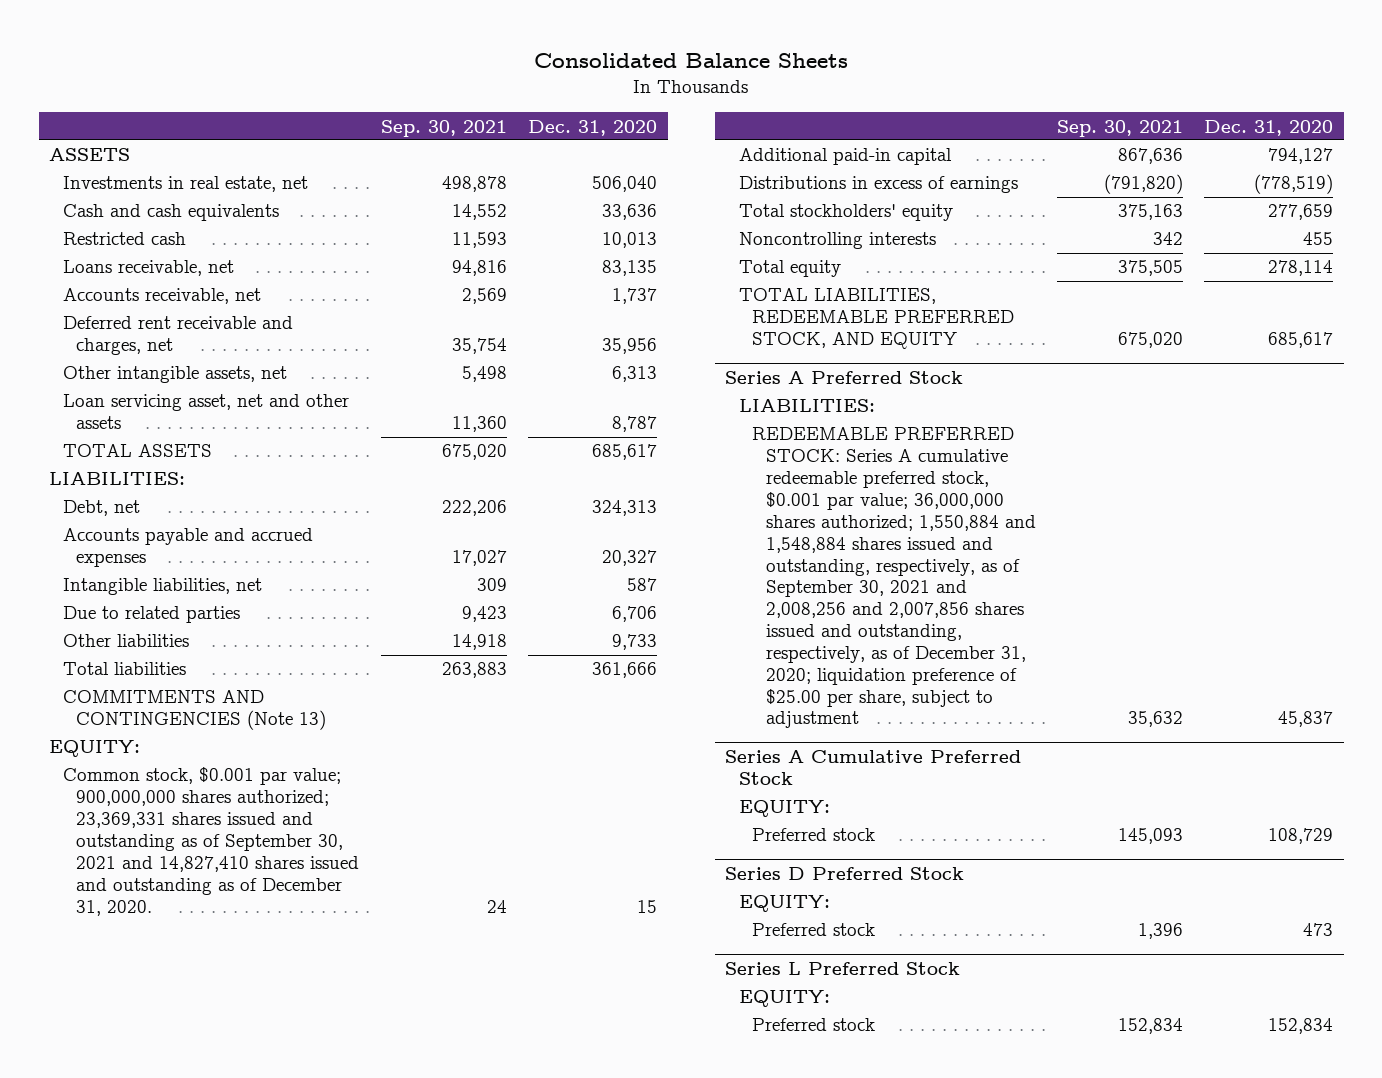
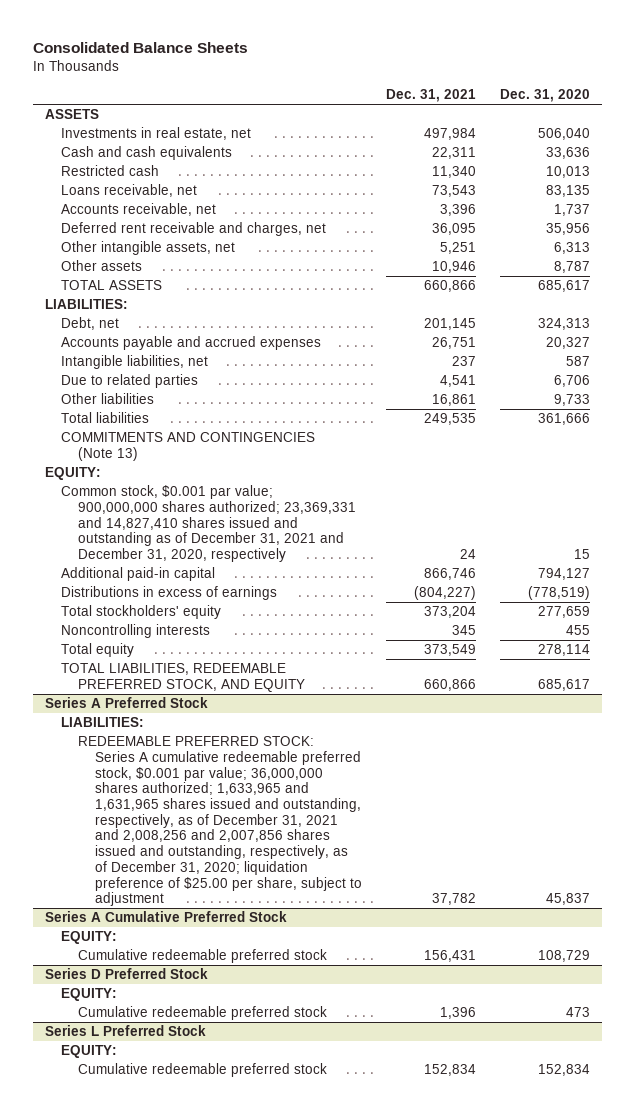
- | Sep. 30, 2021 | Dec. 31, 2020
+ | Dec. 31, 2021 | Dec. 31, 2020
- Loan servicing asset, net and other assets | 11,360 | 8,787
+ Other assets | 10,946 | 8,787
- Common stock, $0.001 par value; 900,000,000 shares authorized; 23,369,331 shares issued and outstanding as of September 30, 2021 and 14,827,410 shares issued and outstanding as of December 31, 2020. | 24 | 15
+ Common stock, $0.001 par value; 900,000,000 shares authorized; 23,369,331 and 14,827,410 shares issued and outstanding as of December 31, 2021 and December 31, 2020, respectively | 24 | 15
@ Series A Preferred Stock
- REDEEMABLE PREFERRED STOCK: Series A cumulative redeemable preferred stock, $0.001 par value; 36,000,000 shares authorized; 1,550,884 and 1,548,884 shares issued and outstanding, respectively, as of September 30, 2021 and 2,008,256 and 2,007,856 shares issued and outstanding, respectively, as of December 31, 2020; liquidation preference of $25.00 per share, subject to adjustment | 35,632 | 45,837
+ REDEEMABLE PREFERRED STOCK: Series A cumulative redeemable preferred stock, $0.001 par value; 36,000,000 shares authorized; 1,633,965 and 1,631,965 shares issued and outstanding, respectively, as of December 31, 2021 and 2,008,256 and 2,007,856 shares issued and outstanding, respectively, as of December 31, 2020; liquidation preference of $25.00 per share, subject to adjustment | 37,782 | 45,837
@ Series A Cumulative Preferred Stock
- Preferred stock | 145,093 | 108,729
+ Cumulative redeemable preferred stock | 156,431 | 108,729
@ Series D Preferred Stock
- Preferred stock | 1,396 | 473
+ Cumulative redeemable preferred stock | 1,396 | 473
@ Series L Preferred Stock
- Preferred stock | 152,834 | 152,834
+ Cumulative redeemable preferred stock | 152,834 | 152,834

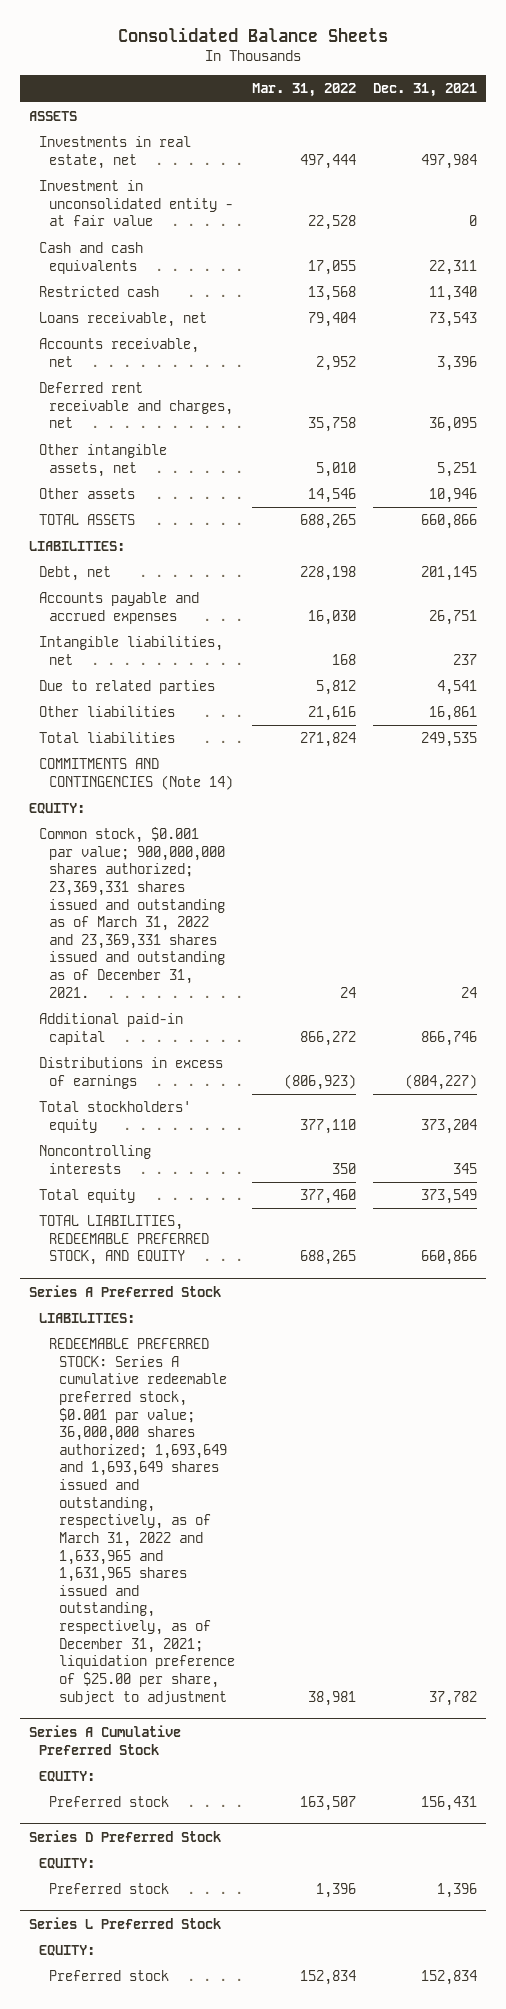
- | Dec. 31, 2021 | Dec. 31, 2020
+ | Mar. 31, 2022 | Dec. 31, 2021
+ Investment in unconsolidated entity - at fair value | 22,528 | 0
- COMMITMENTS AND CONTINGENCIES (Note 13)
+ COMMITMENTS AND CONTINGENCIES (Note 14)
- Common stock, $0.001 par value; 900,000,000 shares authorized; 23,369,331 and 14,827,410 shares issued and outstanding as of December 31, 2021 and December 31, 2020, respectively | 24 | 15
+ Common stock, $0.001 par value; 900,000,000 shares authorized; 23,369,331 shares issued and outstanding as of March 31, 2022 and 23,369,331 shares issued and outstanding as of December 31, 2021. | 24 | 24
@ Series A Preferred Stock
- REDEEMABLE PREFERRED STOCK: Series A cumulative redeemable preferred stock, $0.001 par value; 36,000,000 shares authorized; 1,633,965 and 1,631,965 shares issued and outstanding, respectively, as of December 31, 2021 and 2,008,256 and 2,007,856 shares issued and outstanding, respectively, as of December 31, 2020; liquidation preference of $25.00 per share, subject to adjustment | 37,782 | 45,837
+ REDEEMABLE PREFERRED STOCK: Series A cumulative redeemable preferred stock, $0.001 par value; 36,000,000 shares authorized; 1,693,649 and 1,693,649 shares issued and outstanding, respectively, as of March 31, 2022 and 1,633,965 and 1,631,965 shares issued and outstanding, respectively, as of December 31, 2021; liquidation preference of $25.00 per share, subject to adjustment | 38,981 | 37,782
@ Series A Cumulative Preferred Stock
- Cumulative redeemable preferred stock | 156,431 | 108,729
+ Preferred stock | 163,507 | 156,431
@ Series D Preferred Stock
- Cumulative redeemable preferred stock | 1,396 | 473
+ Preferred stock | 1,396 | 1,396
@ Series L Preferred Stock
- Cumulative redeemable preferred stock | 152,834 | 152,834
+ Preferred stock | 152,834 | 152,834

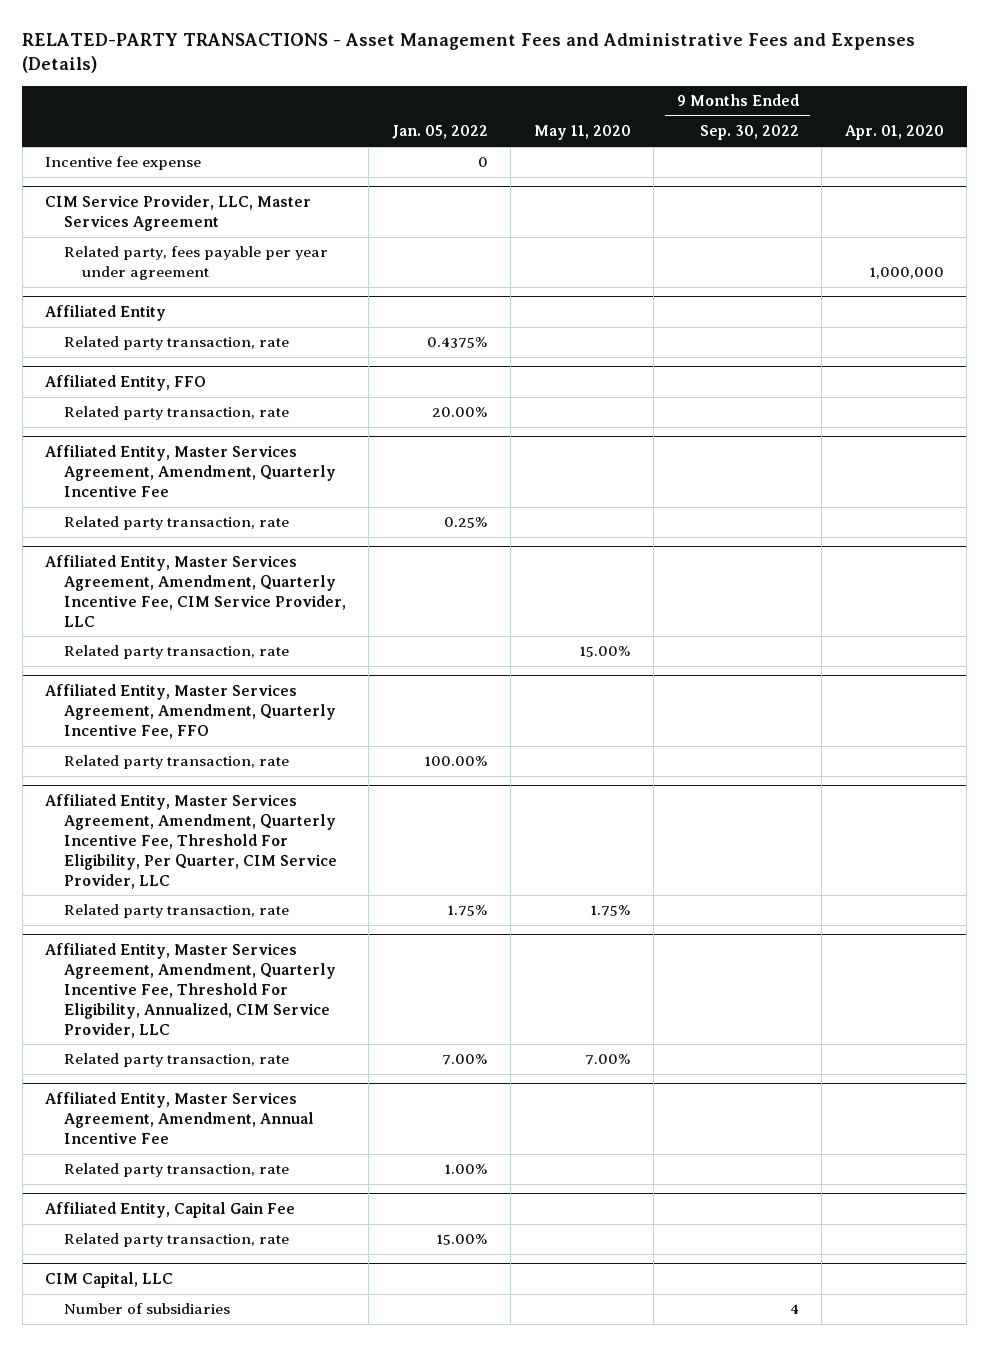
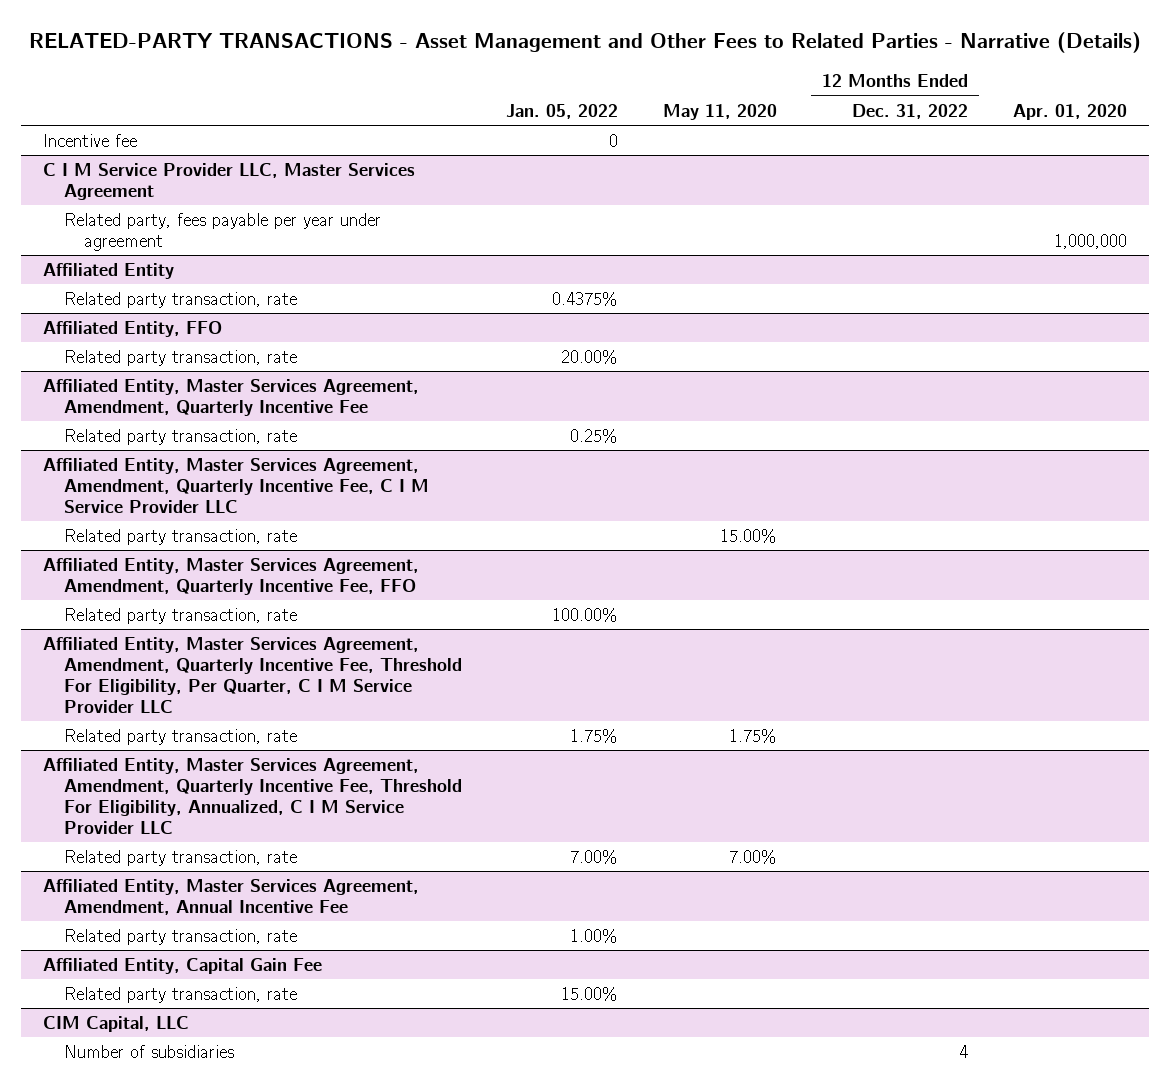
- RELATED-PARTY TRANSACTIONS - Asset Management Fees and Administrative Fees and Expenses (Details)
+ RELATED-PARTY TRANSACTIONS - Asset Management and Other Fees to Related Parties - Narrative (Details)
- | Jan. 05, 2022 | May 11, 2020 | 9 Months Ended Sep. 30, 2022 | Apr. 01, 2020
+ | Jan. 05, 2022 | May 11, 2020 | 12 Months Ended Dec. 31, 2022 | Apr. 01, 2020
- Incentive fee expense | 0 | | |
- CIM Service Provider, LLC, Master Services Agreement
+ Incentive fee | 0 | | |
+ C I M Service Provider LLC, Master Services Agreement
- Affiliated Entity, Master Services Agreement, Amendment, Quarterly Incentive Fee, CIM Service Provider, LLC
+ Affiliated Entity, Master Services Agreement, Amendment, Quarterly Incentive Fee, C I M Service Provider LLC
- Affiliated Entity, Master Services Agreement, Amendment, Quarterly Incentive Fee, Threshold For Eligibility, Per Quarter, CIM Service Provider, LLC
+ Affiliated Entity, Master Services Agreement, Amendment, Quarterly Incentive Fee, Threshold For Eligibility, Per Quarter, C I M Service Provider LLC
- Affiliated Entity, Master Services Agreement, Amendment, Quarterly Incentive Fee, Threshold For Eligibility, Annualized, CIM Service Provider, LLC
+ Affiliated Entity, Master Services Agreement, Amendment, Quarterly Incentive Fee, Threshold For Eligibility, Annualized, C I M Service Provider LLC

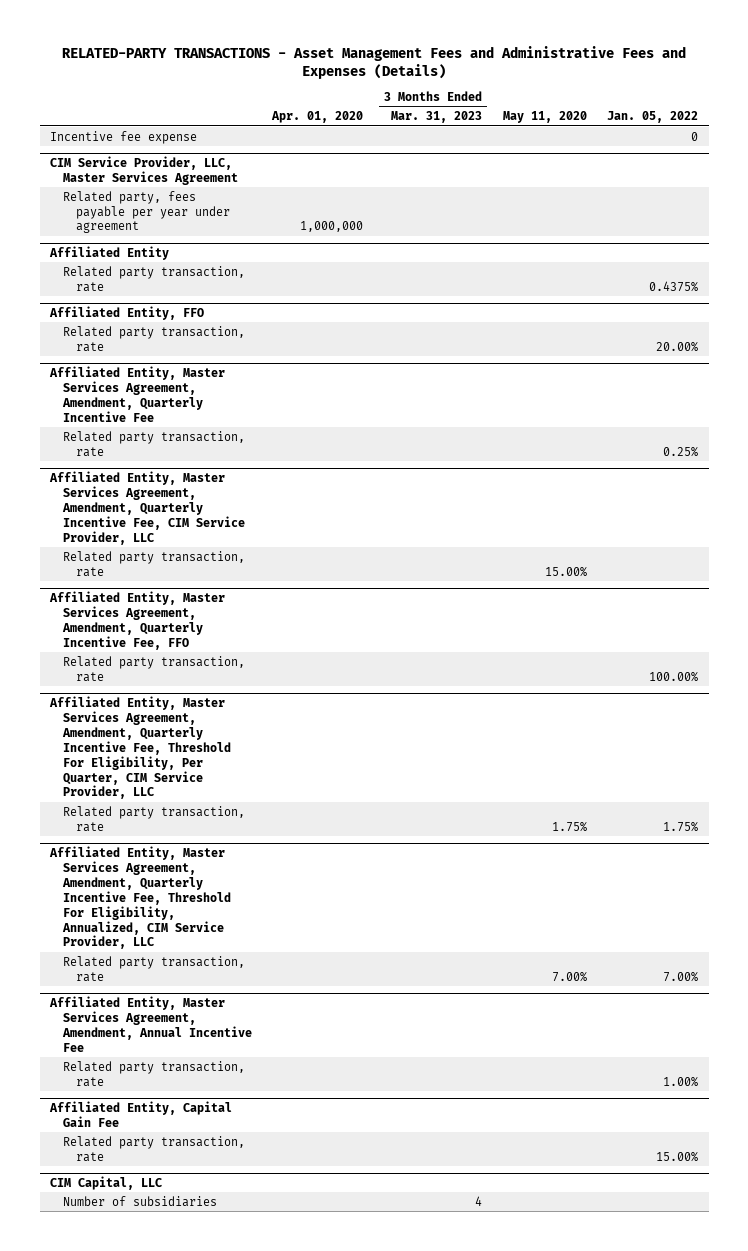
- RELATED-PARTY TRANSACTIONS - Asset Management and Other Fees to Related Parties - Narrative (Details)
+ RELATED-PARTY TRANSACTIONS - Asset Management Fees and Administrative Fees and Expenses (Details)
- | Jan. 05, 2022 | May 11, 2020 | 12 Months Ended Dec. 31, 2022 | Apr. 01, 2020
+ | Apr. 01, 2020 | 3 Months Ended Mar. 31, 2023 | May 11, 2020 | Jan. 05, 2022
- Incentive fee | 0 | | |
- C I M Service Provider LLC, Master Services Agreement
+ Incentive fee expense | | | | 0
+ CIM Service Provider, LLC, Master Services Agreement
- Affiliated Entity, Master Services Agreement, Amendment, Quarterly Incentive Fee, C I M Service Provider LLC
+ Affiliated Entity, Master Services Agreement, Amendment, Quarterly Incentive Fee, CIM Service Provider, LLC
- Affiliated Entity, Master Services Agreement, Amendment, Quarterly Incentive Fee, Threshold For Eligibility, Per Quarter, C I M Service Provider LLC
+ Affiliated Entity, Master Services Agreement, Amendment, Quarterly Incentive Fee, Threshold For Eligibility, Per Quarter, CIM Service Provider, LLC
- Affiliated Entity, Master Services Agreement, Amendment, Quarterly Incentive Fee, Threshold For Eligibility, Annualized, C I M Service Provider LLC
+ Affiliated Entity, Master Services Agreement, Amendment, Quarterly Incentive Fee, Threshold For Eligibility, Annualized, CIM Service Provider, LLC

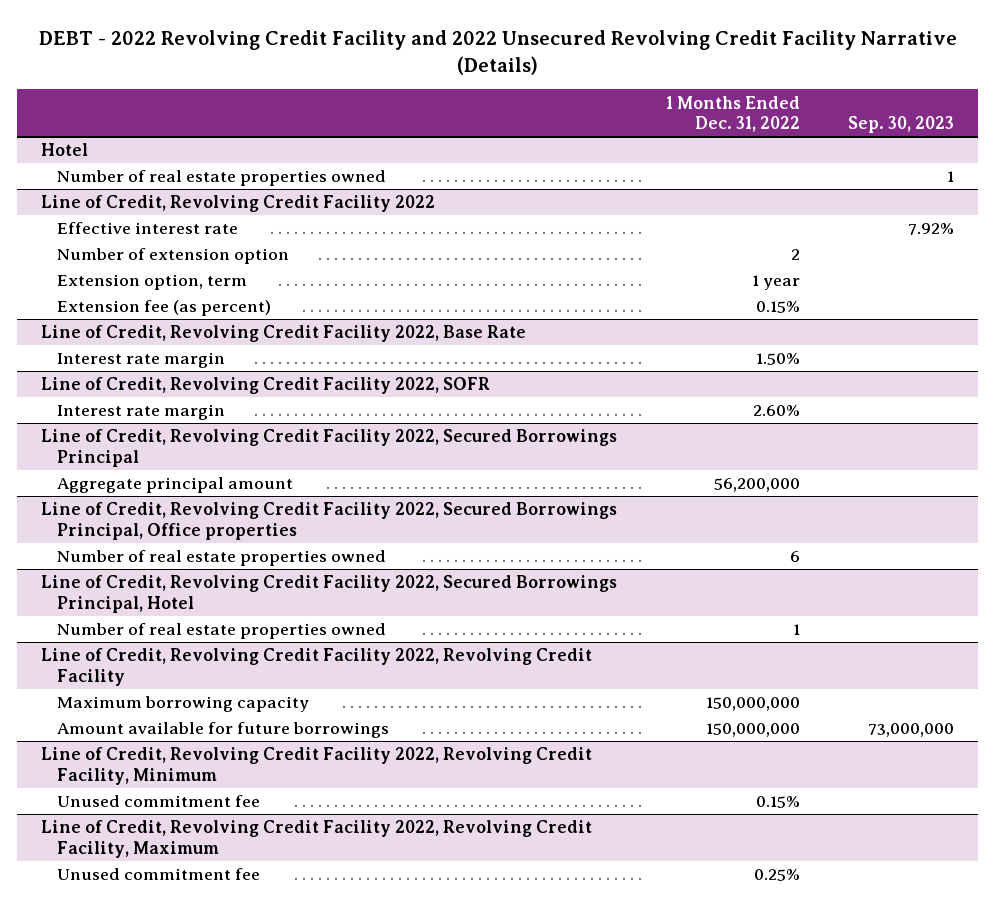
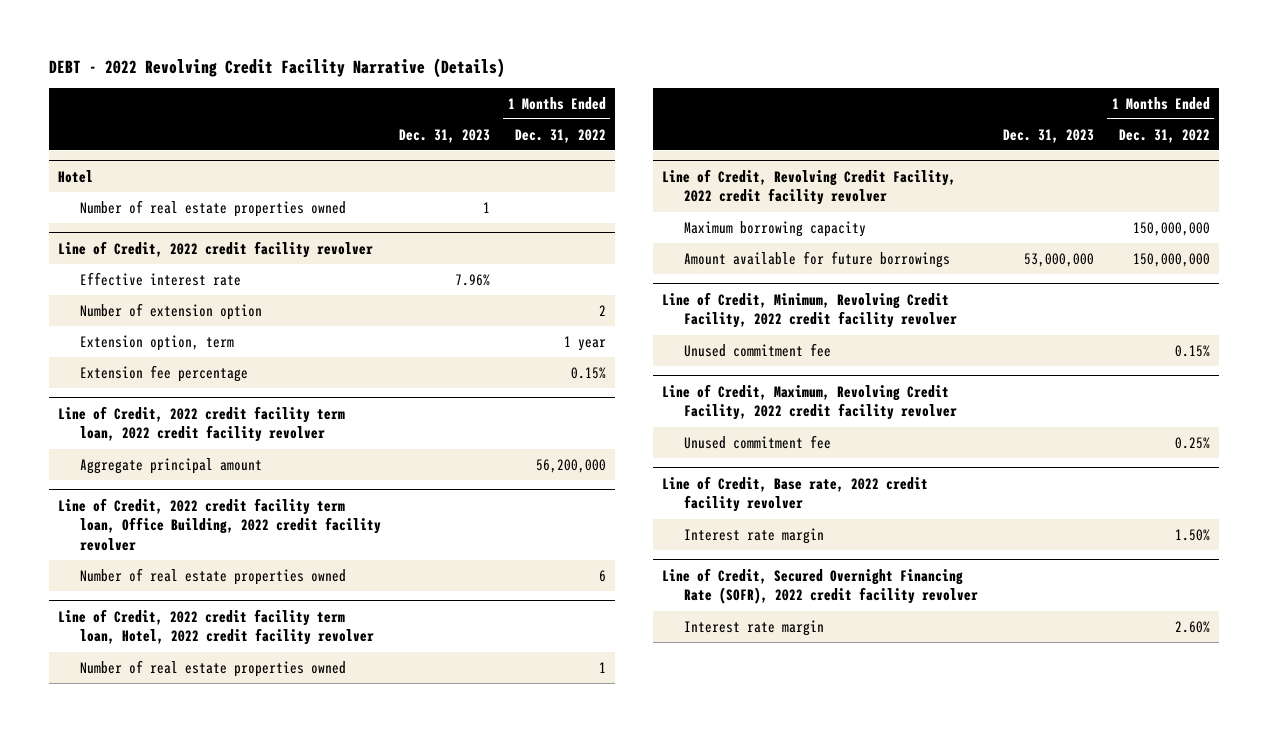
- DEBT - 2022 Revolving Credit Facility and 2022 Unsecured Revolving Credit Facility Narrative (Details)
+ DEBT - 2022 Revolving Credit Facility Narrative (Details)
- | 1 Months Ended Dec. 31, 2022 | Sep. 30, 2023
+ | Dec. 31, 2023 | 1 Months Ended Dec. 31, 2022
- Line of Credit, Revolving Credit Facility 2022
+ Line of Credit, 2022 credit facility revolver
- Extension fee (as percent) | 0.15% |
- Line of Credit, Revolving Credit Facility 2022, Base Rate
- Interest rate margin | 1.50% |
- Line of Credit, Revolving Credit Facility 2022, SOFR
- Interest rate margin | 2.60% |
- Line of Credit, Revolving Credit Facility 2022, Secured Borrowings Principal
+ Extension fee percentage | | 0.15%
+ Line of Credit, 2022 credit facility term loan, 2022 credit facility revolver
- Line of Credit, Revolving Credit Facility 2022, Secured Borrowings Principal, Office properties
+ Line of Credit, 2022 credit facility term loan, Office Building, 2022 credit facility revolver
- Line of Credit, Revolving Credit Facility 2022, Secured Borrowings Principal, Hotel
+ Line of Credit, 2022 credit facility term loan, Hotel, 2022 credit facility revolver
- Line of Credit, Revolving Credit Facility 2022, Revolving Credit Facility
+ Line of Credit, Revolving Credit Facility, 2022 credit facility revolver
- Line of Credit, Revolving Credit Facility 2022, Revolving Credit Facility, Minimum
+ Line of Credit, Minimum, Revolving Credit Facility, 2022 credit facility revolver
- Line of Credit, Revolving Credit Facility 2022, Revolving Credit Facility, Maximum
+ Line of Credit, Maximum, Revolving Credit Facility, 2022 credit facility revolver
+ Line of Credit, Base rate, 2022 credit facility revolver
+ Interest rate margin | | 1.50%
+ Line of Credit, Secured Overnight Financing Rate (SOFR), 2022 credit facility revolver
+ Interest rate margin | | 2.60%

